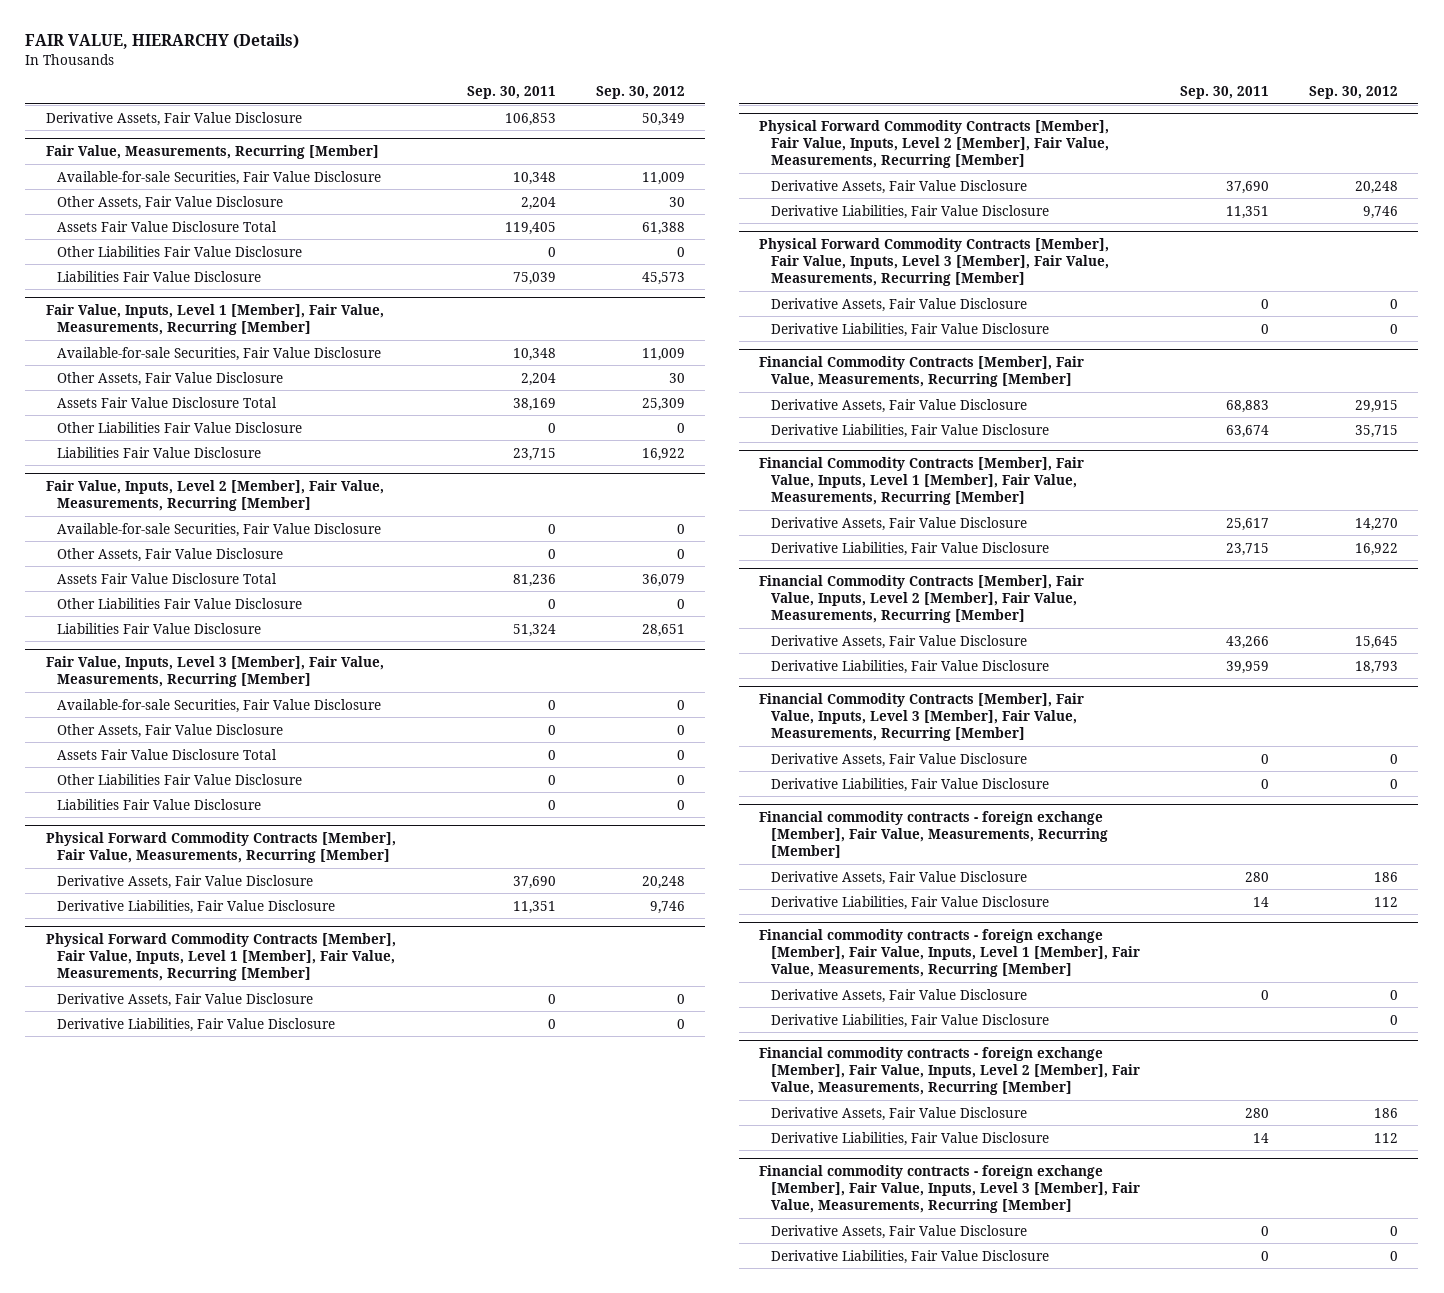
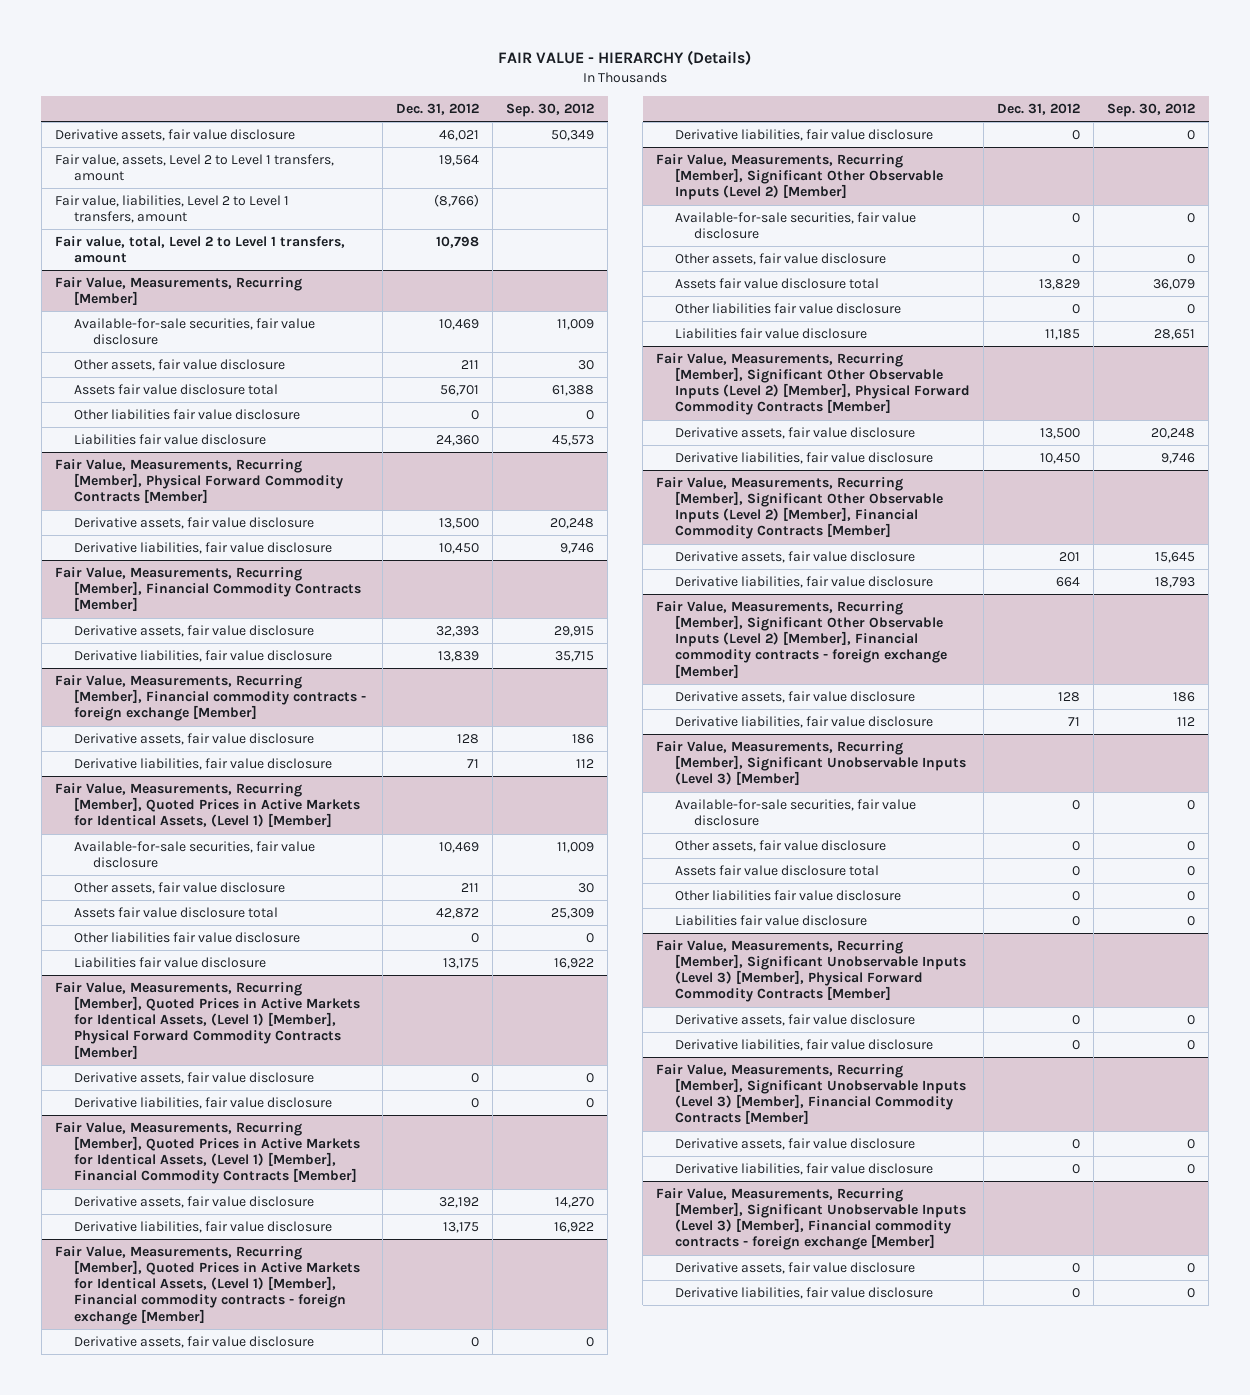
- FAIR VALUE, HIERARCHY (Details)
+ FAIR VALUE - HIERARCHY (Details)
- | Sep. 30, 2011 | Sep. 30, 2012
+ | Dec. 31, 2012 | Sep. 30, 2012
- Derivative Assets, Fair Value Disclosure | 106,853 | 50,349
+ Derivative assets, fair value disclosure | 46,021 | 50,349
+ Fair value, assets, Level 2 to Level 1 transfers, amount | 19,564 |
+ Fair value, liabilities, Level 2 to Level 1 transfers, amount | (8,766) |
+ Fair value, total, Level 2 to Level 1 transfers, amount | 10,798 |
@ Fair Value, Measurements, Recurring [Member]
- Available-for-sale Securities, Fair Value Disclosure | 10,348 | 11,009
- Other Assets, Fair Value Disclosure | 2,204 | 30
- Assets Fair Value Disclosure Total | 119,405 | 61,388
- Other Liabilities Fair Value Disclosure | 0 | 0
- Liabilities Fair Value Disclosure | 75,039 | 45,573
- Fair Value, Inputs, Level 1 [Member], Fair Value, Measurements, Recurring [Member]
- Available-for-sale Securities, Fair Value Disclosure | 10,348 | 11,009
- Other Assets, Fair Value Disclosure | 2,204 | 30
- Assets Fair Value Disclosure Total | 38,169 | 25,309
- Other Liabilities Fair Value Disclosure | 0 | 0
- Liabilities Fair Value Disclosure | 23,715 | 16,922
- Fair Value, Inputs, Level 2 [Member], Fair Value, Measurements, Recurring [Member]
- Available-for-sale Securities, Fair Value Disclosure | 0 | 0
- Other Assets, Fair Value Disclosure | 0 | 0
- Assets Fair Value Disclosure Total | 81,236 | 36,079
- Other Liabilities Fair Value Disclosure | 0 | 0
- Liabilities Fair Value Disclosure | 51,324 | 28,651
- Fair Value, Inputs, Level 3 [Member], Fair Value, Measurements, Recurring [Member]
- Available-for-sale Securities, Fair Value Disclosure | 0 | 0
- Other Assets, Fair Value Disclosure | 0 | 0
- Assets Fair Value Disclosure Total | 0 | 0
- Other Liabilities Fair Value Disclosure | 0 | 0
- Liabilities Fair Value Disclosure | 0 | 0
- Physical Forward Commodity Contracts [Member], Fair Value, Measurements, Recurring [Member]
- Derivative Assets, Fair Value Disclosure | 37,690 | 20,248
- Derivative Liabilities, Fair Value Disclosure | 11,351 | 9,746
- Physical Forward Commodity Contracts [Member], Fair Value, Inputs, Level 1 [Member], Fair Value, Measurements, Recurring [Member]
- Derivative Assets, Fair Value Disclosure | 0 | 0
- Derivative Liabilities, Fair Value Disclosure | 0 | 0
- Physical Forward Commodity Contracts [Member], Fair Value, Inputs, Level 2 [Member], Fair Value, Measurements, Recurring [Member]
- Derivative Assets, Fair Value Disclosure | 37,690 | 20,248
- Derivative Liabilities, Fair Value Disclosure | 11,351 | 9,746
- Physical Forward Commodity Contracts [Member], Fair Value, Inputs, Level 3 [Member], Fair Value, Measurements, Recurring [Member]
- Derivative Assets, Fair Value Disclosure | 0 | 0
- Derivative Liabilities, Fair Value Disclosure | 0 | 0
- Financial Commodity Contracts [Member], Fair Value, Measurements, Recurring [Member]
- Derivative Assets, Fair Value Disclosure | 68,883 | 29,915
- Derivative Liabilities, Fair Value Disclosure | 63,674 | 35,715
- Financial Commodity Contracts [Member], Fair Value, Inputs, Level 1 [Member], Fair Value, Measurements, Recurring [Member]
- Derivative Assets, Fair Value Disclosure | 25,617 | 14,270
- Derivative Liabilities, Fair Value Disclosure | 23,715 | 16,922
- Financial Commodity Contracts [Member], Fair Value, Inputs, Level 2 [Member], Fair Value, Measurements, Recurring [Member]
- Derivative Assets, Fair Value Disclosure | 43,266 | 15,645
- Derivative Liabilities, Fair Value Disclosure | 39,959 | 18,793
- Financial Commodity Contracts [Member], Fair Value, Inputs, Level 3 [Member], Fair Value, Measurements, Recurring [Member]
- Derivative Assets, Fair Value Disclosure | 0 | 0
- Derivative Liabilities, Fair Value Disclosure | 0 | 0
- Financial commodity contracts - foreign exchange [Member], Fair Value, Measurements, Recurring [Member]
- Derivative Assets, Fair Value Disclosure | 280 | 186
- Derivative Liabilities, Fair Value Disclosure | 14 | 112
- Financial commodity contracts - foreign exchange [Member], Fair Value, Inputs, Level 1 [Member], Fair Value, Measurements, Recurring [Member]
- Derivative Assets, Fair Value Disclosure | 0 | 0
- Derivative Liabilities, Fair Value Disclosure | | 0
- Financial commodity contracts - foreign exchange [Member], Fair Value, Inputs, Level 2 [Member], Fair Value, Measurements, Recurring [Member]
- Derivative Assets, Fair Value Disclosure | 280 | 186
- Derivative Liabilities, Fair Value Disclosure | 14 | 112
- Financial commodity contracts - foreign exchange [Member], Fair Value, Inputs, Level 3 [Member], Fair Value, Measurements, Recurring [Member]
- Derivative Assets, Fair Value Disclosure | 0 | 0
- Derivative Liabilities, Fair Value Disclosure | 0 | 0
@ Fair Value, Measurements, Recurring [Member]
+ Available-for-sale securities, fair value disclosure | 10,469 | 11,009
+ Other assets, fair value disclosure | 211 | 30
+ Assets fair value disclosure total | 56,701 | 61,388
+ Other liabilities fair value disclosure | 0 | 0
+ Liabilities fair value disclosure | 24,360 | 45,573
+ Fair Value, Measurements, Recurring [Member], Physical Forward Commodity Contracts [Member]
+ Derivative assets, fair value disclosure | 13,500 | 20,248
+ Derivative liabilities, fair value disclosure | 10,450 | 9,746
+ Fair Value, Measurements, Recurring [Member], Financial Commodity Contracts [Member]
+ Derivative assets, fair value disclosure | 32,393 | 29,915
+ Derivative liabilities, fair value disclosure | 13,839 | 35,715
+ Fair Value, Measurements, Recurring [Member], Financial commodity contracts - foreign exchange [Member]
+ Derivative assets, fair value disclosure | 128 | 186
+ Derivative liabilities, fair value disclosure | 71 | 112
+ Fair Value, Measurements, Recurring [Member], Quoted Prices in Active Markets for Identical Assets, (Level 1) [Member]
+ Available-for-sale securities, fair value disclosure | 10,469 | 11,009
+ Other assets, fair value disclosure | 211 | 30
+ Assets fair value disclosure total | 42,872 | 25,309
+ Other liabilities fair value disclosure | 0 | 0
+ Liabilities fair value disclosure | 13,175 | 16,922
+ Fair Value, Measurements, Recurring [Member], Quoted Prices in Active Markets for Identical Assets, (Level 1) [Member], Physical Forward Commodity Contracts [Member]
+ Derivative assets, fair value disclosure | 0 | 0
+ Derivative liabilities, fair value disclosure | 0 | 0
+ Fair Value, Measurements, Recurring [Member], Quoted Prices in Active Markets for Identical Assets, (Level 1) [Member], Financial Commodity Contracts [Member]
+ Derivative assets, fair value disclosure | 32,192 | 14,270
+ Derivative liabilities, fair value disclosure | 13,175 | 16,922
+ Fair Value, Measurements, Recurring [Member], Quoted Prices in Active Markets for Identical Assets, (Level 1) [Member], Financial commodity contracts - foreign exchange [Member]
+ Derivative assets, fair value disclosure | 0 | 0
+ Derivative liabilities, fair value disclosure | 0 | 0
+ Fair Value, Measurements, Recurring [Member], Significant Other Observable Inputs (Level 2) [Member]
+ Available-for-sale securities, fair value disclosure | 0 | 0
+ Other assets, fair value disclosure | 0 | 0
+ Assets fair value disclosure total | 13,829 | 36,079
+ Other liabilities fair value disclosure | 0 | 0
+ Liabilities fair value disclosure | 11,185 | 28,651
+ Fair Value, Measurements, Recurring [Member], Significant Other Observable Inputs (Level 2) [Member], Physical Forward Commodity Contracts [Member]
+ Derivative assets, fair value disclosure | 13,500 | 20,248
+ Derivative liabilities, fair value disclosure | 10,450 | 9,746
+ Fair Value, Measurements, Recurring [Member], Significant Other Observable Inputs (Level 2) [Member], Financial Commodity Contracts [Member]
+ Derivative assets, fair value disclosure | 201 | 15,645
+ Derivative liabilities, fair value disclosure | 664 | 18,793
+ Fair Value, Measurements, Recurring [Member], Significant Other Observable Inputs (Level 2) [Member], Financial commodity contracts - foreign exchange [Member]
+ Derivative assets, fair value disclosure | 128 | 186
+ Derivative liabilities, fair value disclosure | 71 | 112
+ Fair Value, Measurements, Recurring [Member], Significant Unobservable Inputs (Level 3) [Member]
+ Available-for-sale securities, fair value disclosure | 0 | 0
+ Other assets, fair value disclosure | 0 | 0
+ Assets fair value disclosure total | 0 | 0
+ Other liabilities fair value disclosure | 0 | 0
+ Liabilities fair value disclosure | 0 | 0
+ Fair Value, Measurements, Recurring [Member], Significant Unobservable Inputs (Level 3) [Member], Physical Forward Commodity Contracts [Member]
+ Derivative assets, fair value disclosure | 0 | 0
+ Derivative liabilities, fair value disclosure | 0 | 0
+ Fair Value, Measurements, Recurring [Member], Significant Unobservable Inputs (Level 3) [Member], Financial Commodity Contracts [Member]
+ Derivative assets, fair value disclosure | 0 | 0
+ Derivative liabilities, fair value disclosure | 0 | 0
+ Fair Value, Measurements, Recurring [Member], Significant Unobservable Inputs (Level 3) [Member], Financial commodity contracts - foreign exchange [Member]
+ Derivative assets, fair value disclosure | 0 | 0
+ Derivative liabilities, fair value disclosure | 0 | 0

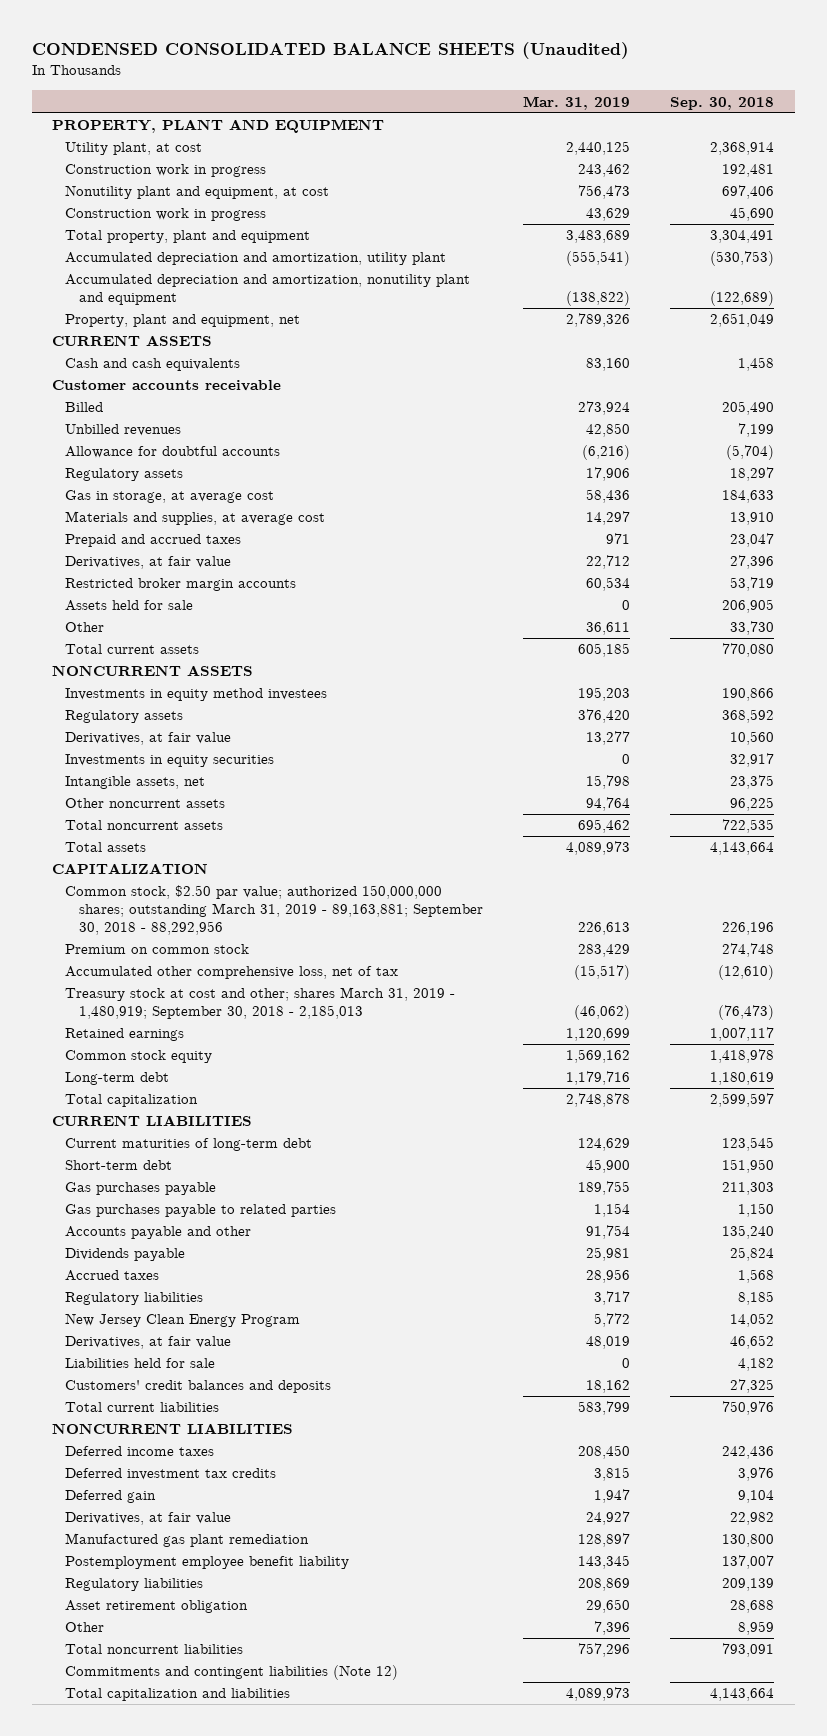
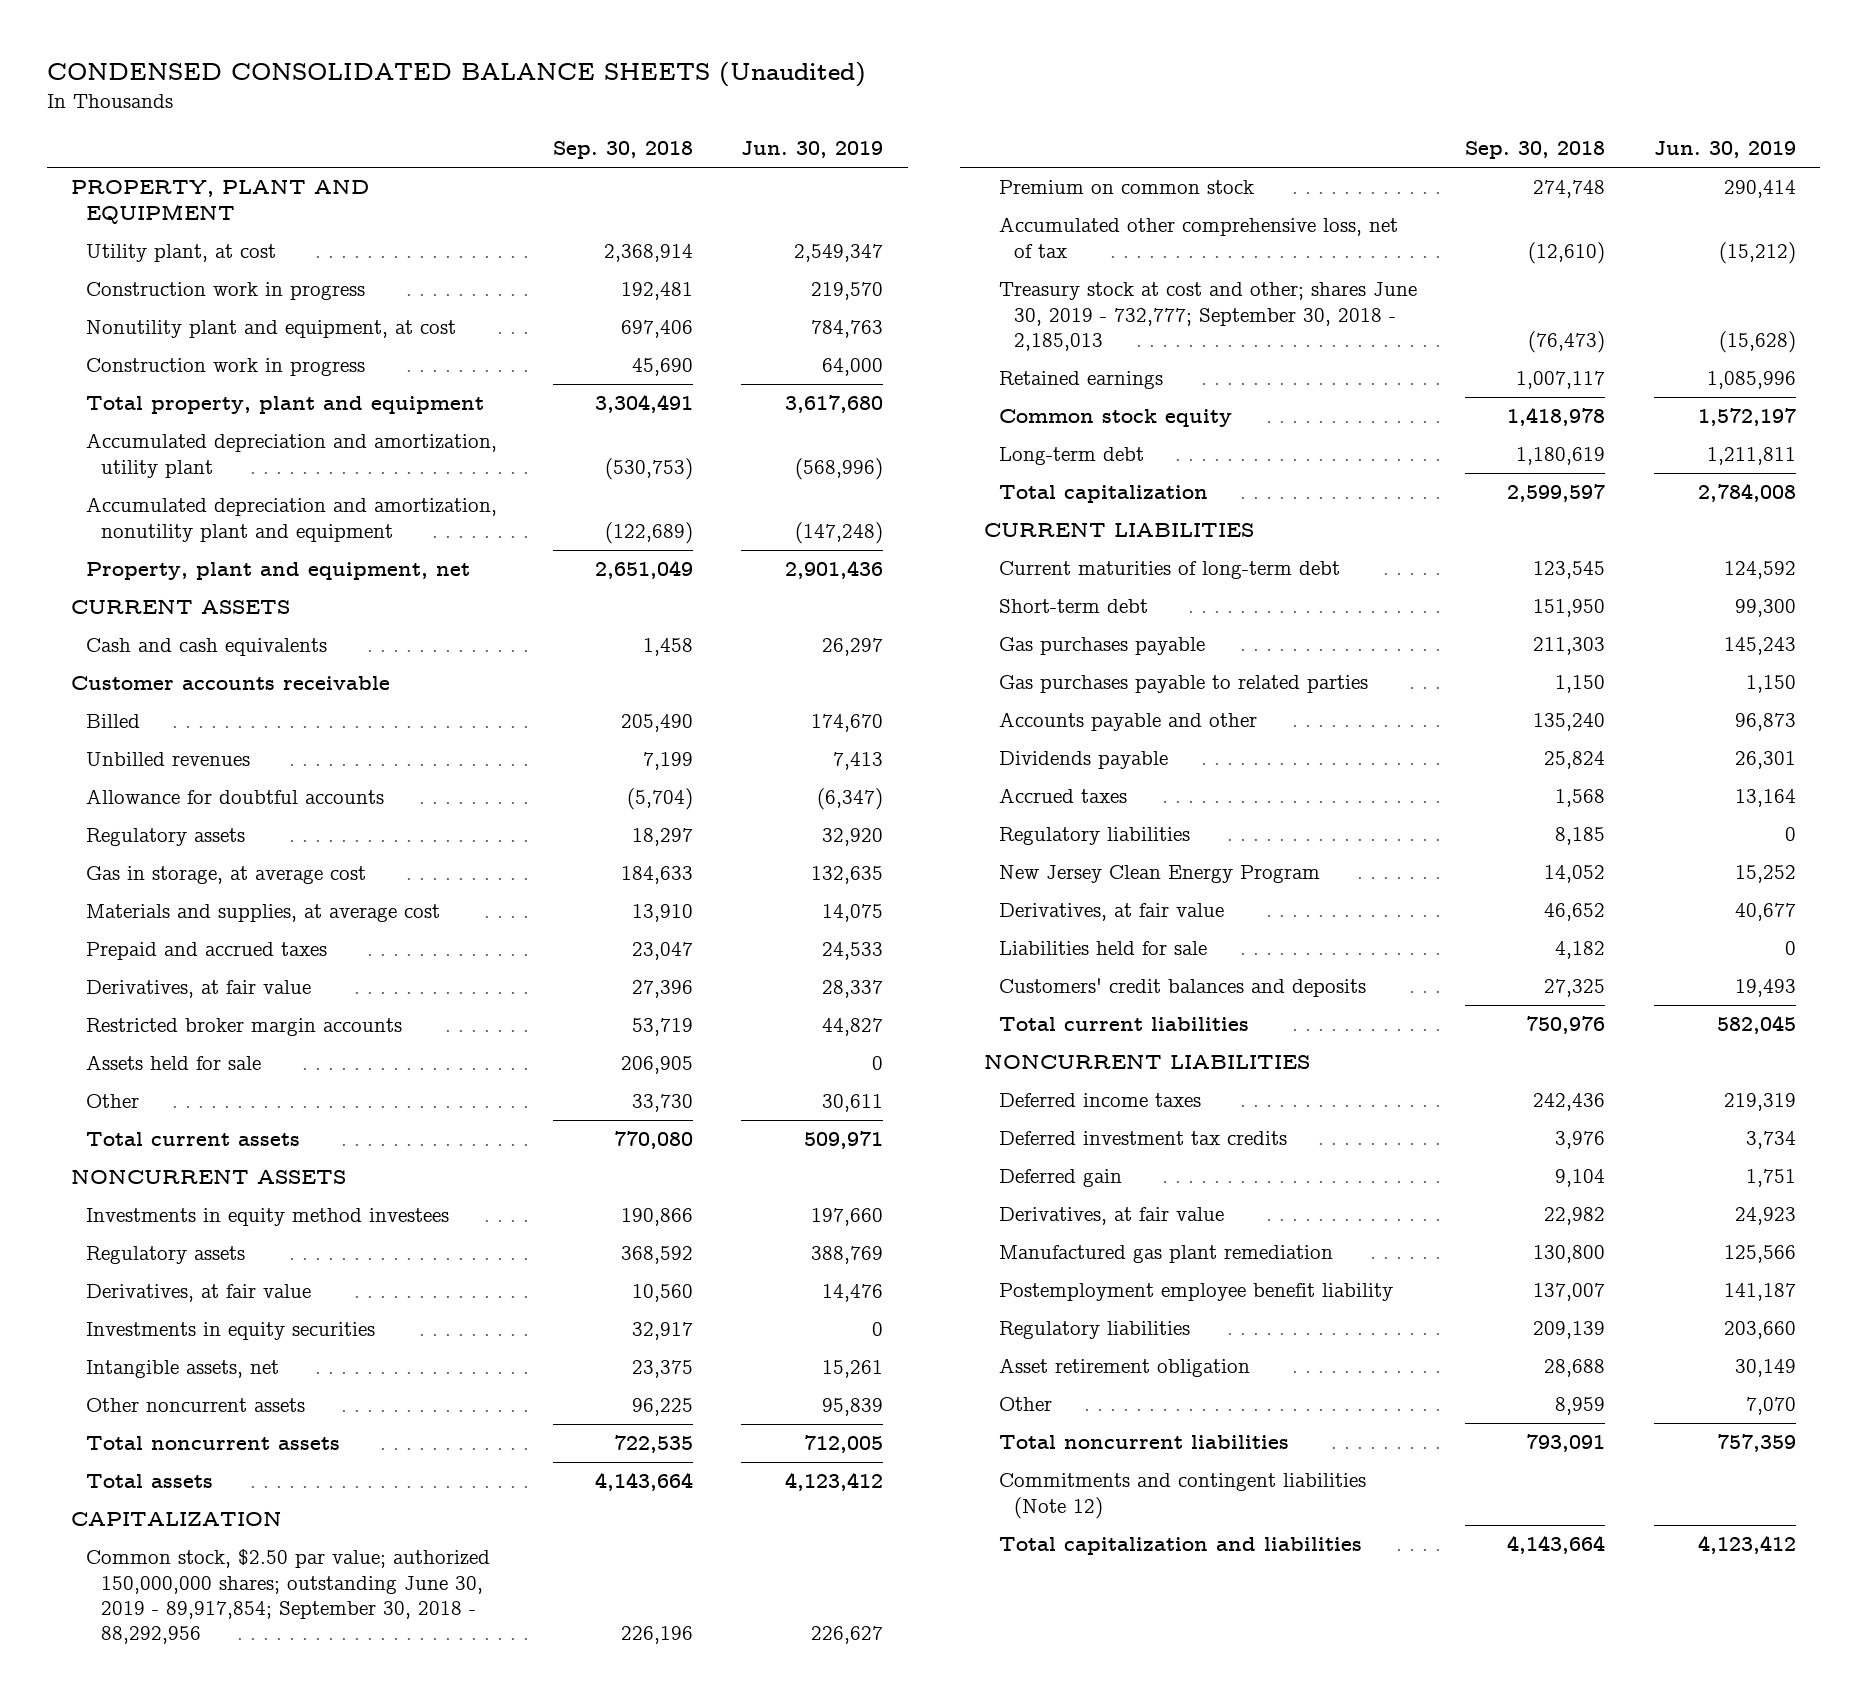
- | Mar. 31, 2019 | Sep. 30, 2018
+ | Sep. 30, 2018 | Jun. 30, 2019
- Common stock, $2.50 par value; authorized 150,000,000 shares; outstanding March 31, 2019 - 89,163,881; September 30, 2018 - 88,292,956 | 226,613 | 226,196
+ Common stock, $2.50 par value; authorized 150,000,000 shares; outstanding June 30, 2019 - 89,917,854; September 30, 2018 - 88,292,956 | 226,196 | 226,627
- Treasury stock at cost and other; shares March 31, 2019 - 1,480,919; September 30, 2018 - 2,185,013 | (46,062) | (76,473)
+ Treasury stock at cost and other; shares June 30, 2019 - 732,777; September 30, 2018 - 2,185,013 | (76,473) | (15,628)

